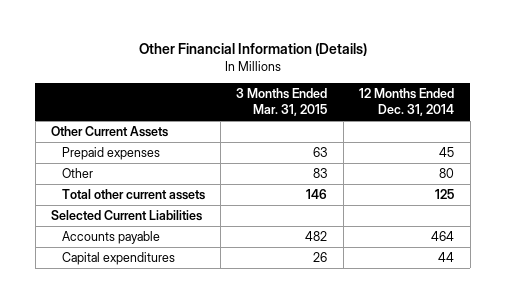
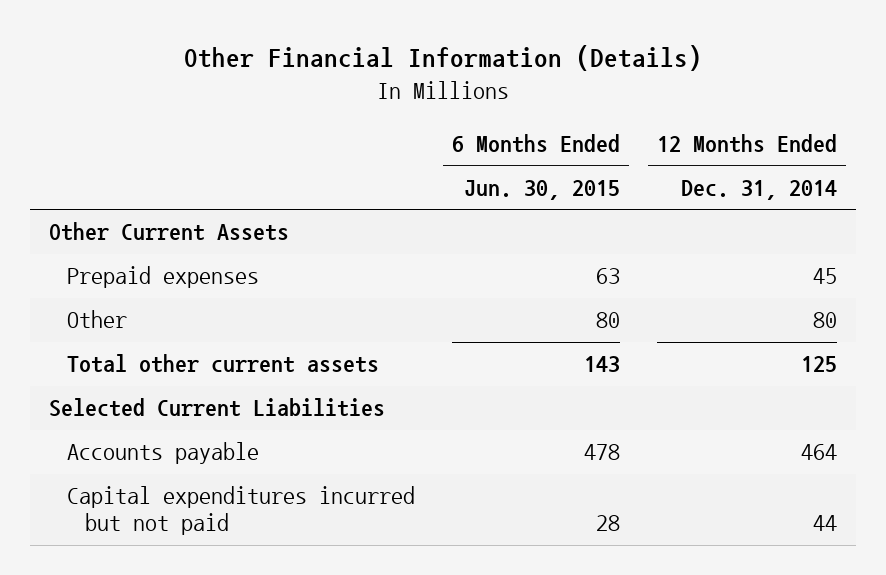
- | 3 Months Ended Mar. 31, 2015 | 12 Months Ended Dec. 31, 2014
+ | 6 Months Ended Jun. 30, 2015 | 12 Months Ended Dec. 31, 2014
- Capital expenditures | 26 | 44
+ Capital expenditures incurred but not paid | 28 | 44

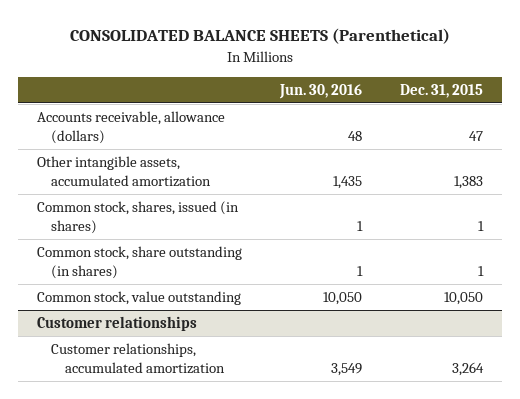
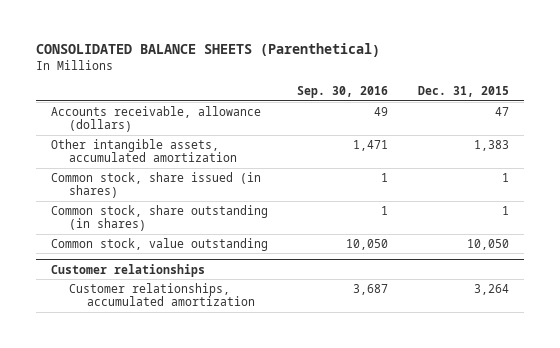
- | Jun. 30, 2016 | Dec. 31, 2015
+ | Sep. 30, 2016 | Dec. 31, 2015
- Common stock, shares, issued (in shares) | 1 | 1
+ Common stock, share issued (in shares) | 1 | 1

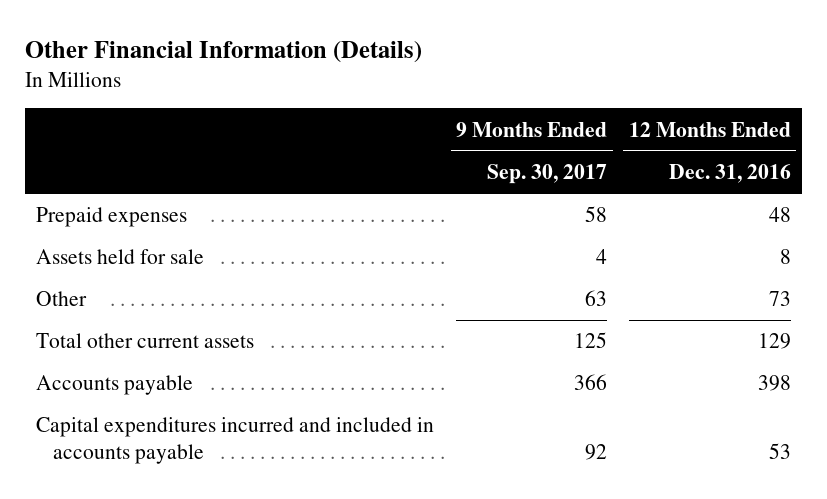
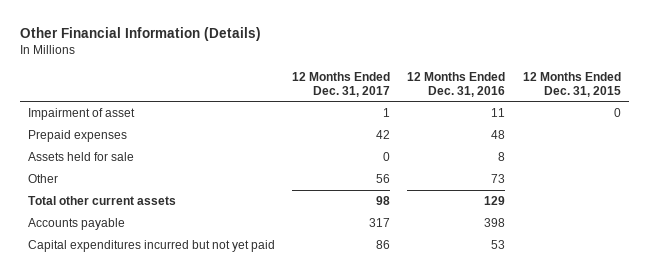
- | 9 Months Ended Sep. 30, 2017 | 12 Months Ended Dec. 31, 2016
+ | 12 Months Ended Dec. 31, 2017 | 12 Months Ended Dec. 31, 2016 | 12 Months Ended Dec. 31, 2015
+ Impairment of asset | 1 | 11 | 0
- Capital expenditures incurred and included in accounts payable | 92 | 53
+ Capital expenditures incurred but not yet paid | 86 | 53 |

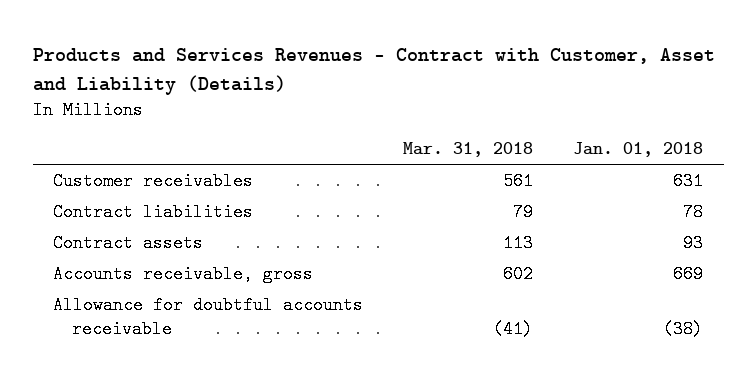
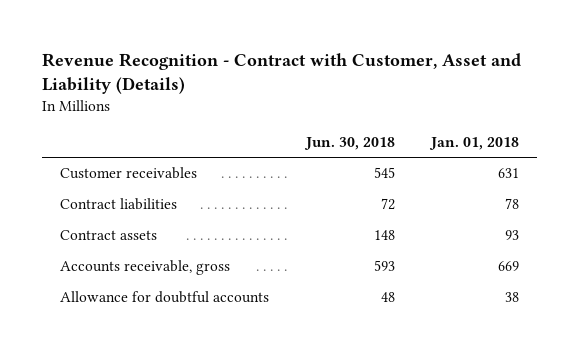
- Products and Services Revenues - Contract with Customer, Asset and Liability (Details)
+ Revenue Recognition - Contract with Customer, Asset and Liability (Details)
- | Mar. 31, 2018 | Jan. 01, 2018
+ | Jun. 30, 2018 | Jan. 01, 2018
- Allowance for doubtful accounts receivable | (41) | (38)
+ Allowance for doubtful accounts | 48 | 38

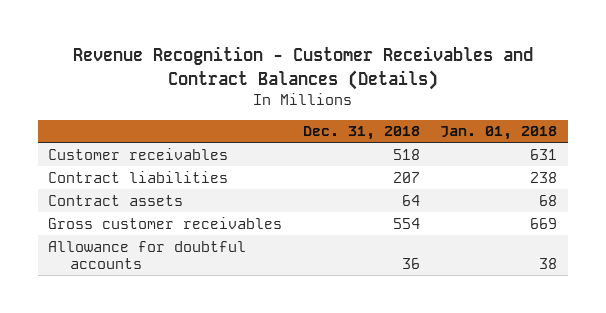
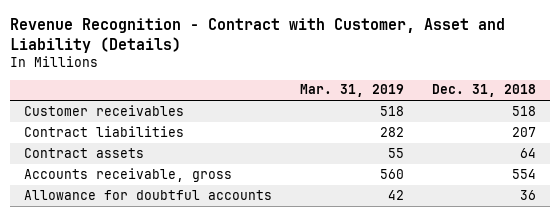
- Revenue Recognition - Customer Receivables and Contract Balances (Details)
+ Revenue Recognition - Contract with Customer, Asset and Liability (Details)
- | Dec. 31, 2018 | Jan. 01, 2018
+ | Mar. 31, 2019 | Dec. 31, 2018
- Gross customer receivables | 554 | 669
+ Accounts receivable, gross | 560 | 554

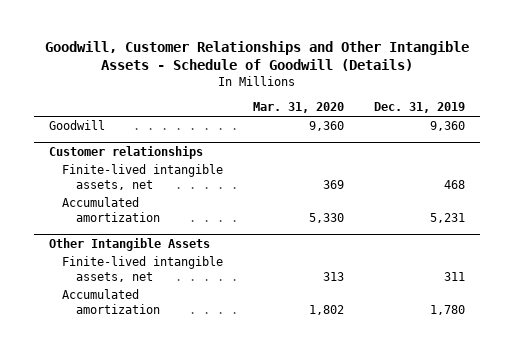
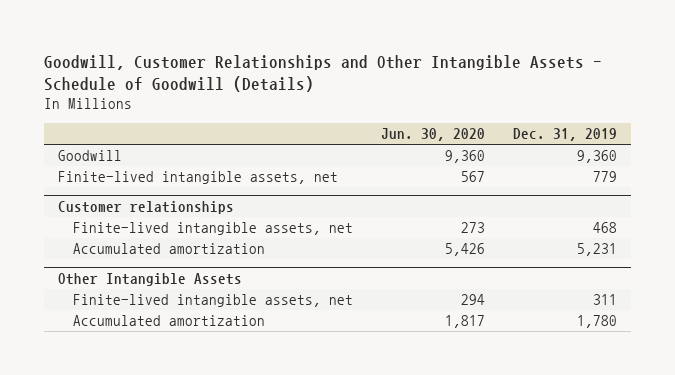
- | Mar. 31, 2020 | Dec. 31, 2019
+ | Jun. 30, 2020 | Dec. 31, 2019
+ Finite-lived intangible assets, net | 567 | 779

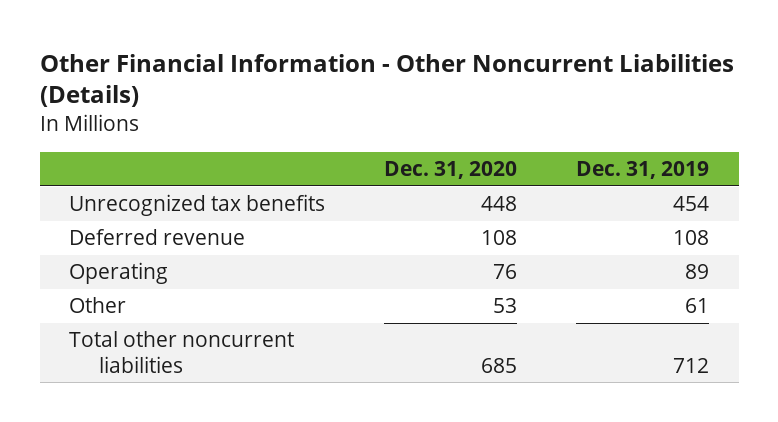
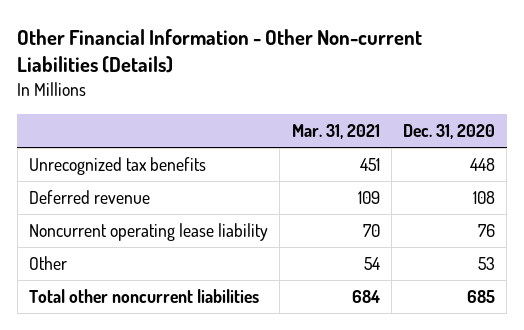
- Other Financial Information - Other Noncurrent Liabilities (Details)
+ Other Financial Information - Other Non-current Liabilities (Details)
- | Dec. 31, 2020 | Dec. 31, 2019
+ | Mar. 31, 2021 | Dec. 31, 2020
- Operating | 76 | 89
+ Noncurrent operating lease liability | 70 | 76

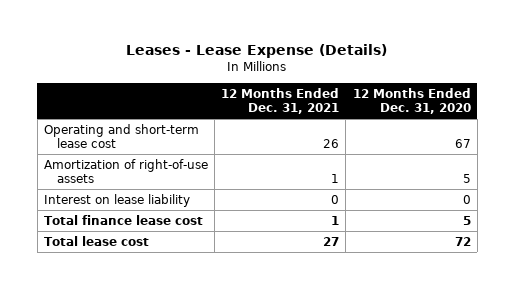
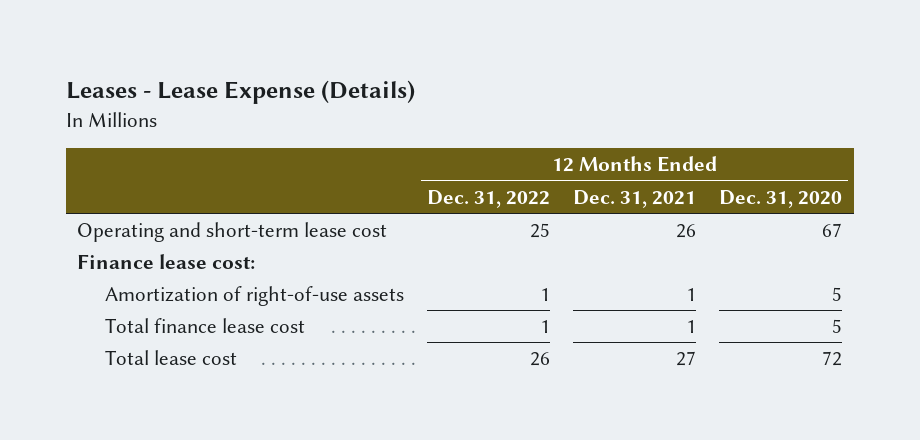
- | 12 Months Ended Dec. 31, 2021 | 12 Months Ended Dec. 31, 2020
+ | 12 Months Ended Dec. 31, 2022 | 12 Months Ended Dec. 31, 2021 | 12 Months Ended Dec. 31, 2020
+ Finance lease cost:
- Interest on lease liability | 0 | 0

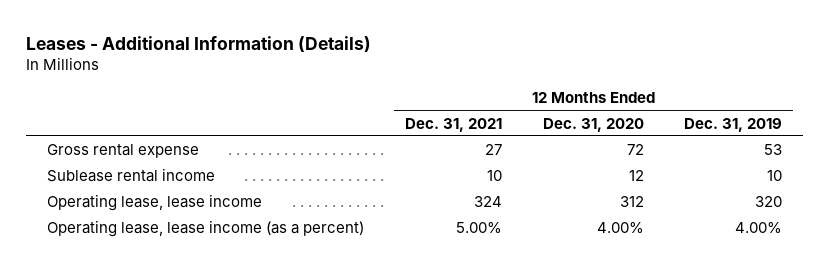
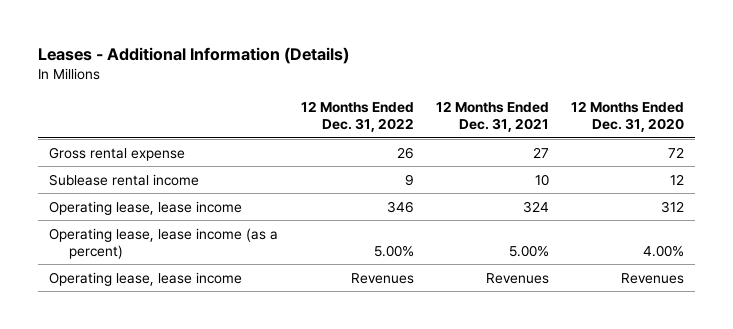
- | 12 Months Ended Dec. 31, 2021 | 12 Months Ended Dec. 31, 2020 | 12 Months Ended Dec. 31, 2019
+ | 12 Months Ended Dec. 31, 2022 | 12 Months Ended Dec. 31, 2021 | 12 Months Ended Dec. 31, 2020
+ Operating lease, lease income | Revenues | Revenues | Revenues

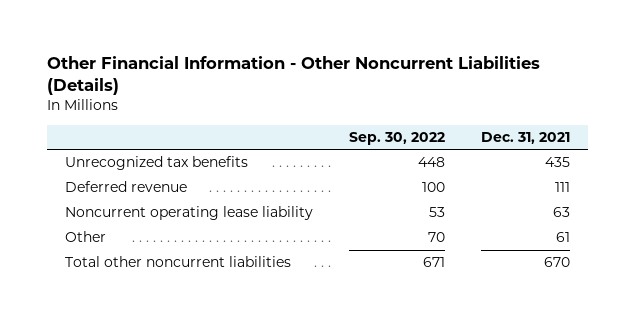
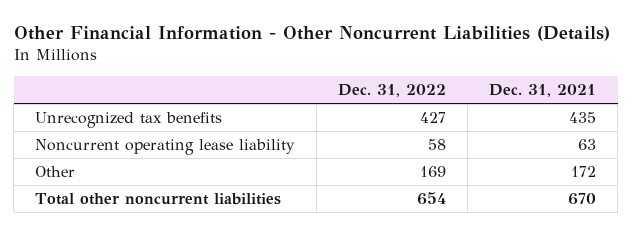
- | Sep. 30, 2022 | Dec. 31, 2021
+ | Dec. 31, 2022 | Dec. 31, 2021
- Deferred revenue | 100 | 111
- Other | 70 | 61
+ Other | 169 | 172

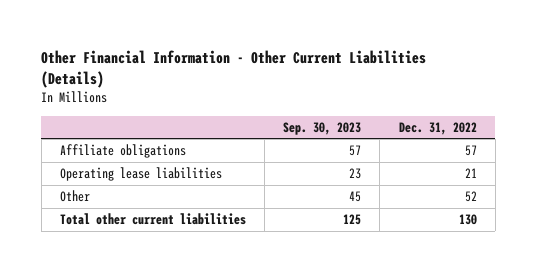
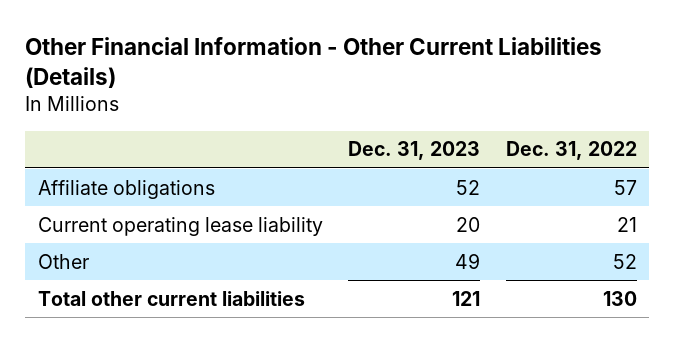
- | Sep. 30, 2023 | Dec. 31, 2022
+ | Dec. 31, 2023 | Dec. 31, 2022
- Operating lease liabilities | 23 | 21
+ Current operating lease liability | 20 | 21

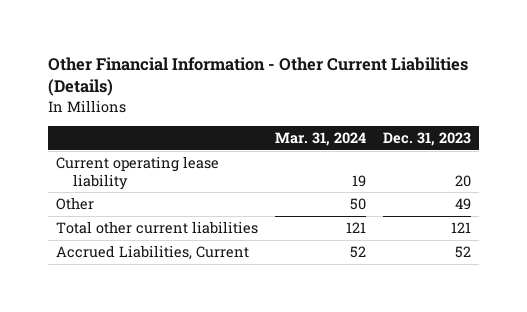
- | Dec. 31, 2023 | Dec. 31, 2022
+ | Mar. 31, 2024 | Dec. 31, 2023
- Affiliate obligations | 52 | 57
+ Accrued Liabilities, Current | 52 | 52

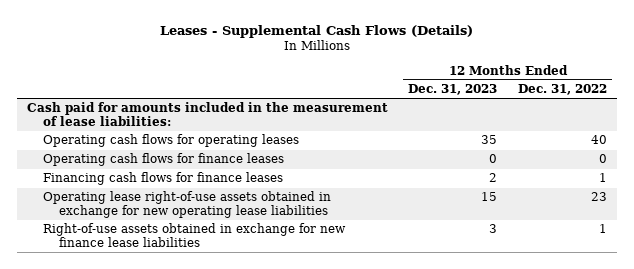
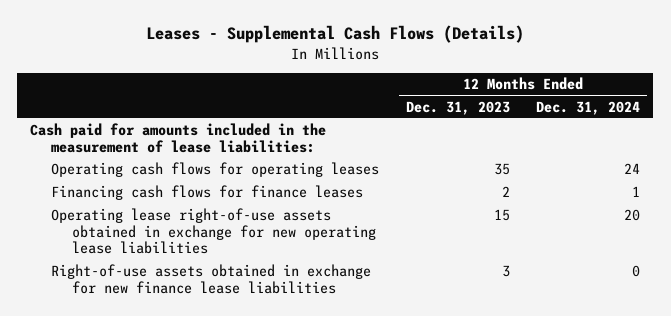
- | 12 Months Ended Dec. 31, 2023 | 12 Months Ended Dec. 31, 2022
+ | 12 Months Ended Dec. 31, 2023 | 12 Months Ended Dec. 31, 2024
- Operating cash flows for finance leases | 0 | 0

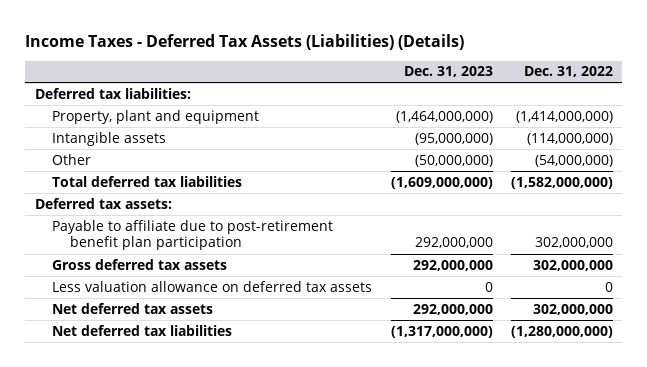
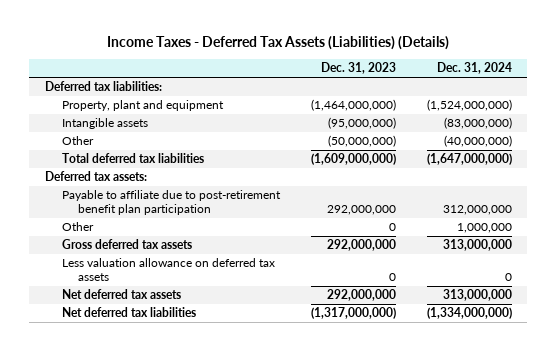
- | Dec. 31, 2023 | Dec. 31, 2022
+ | Dec. 31, 2023 | Dec. 31, 2024
+ Other | 0 | 1,000,000

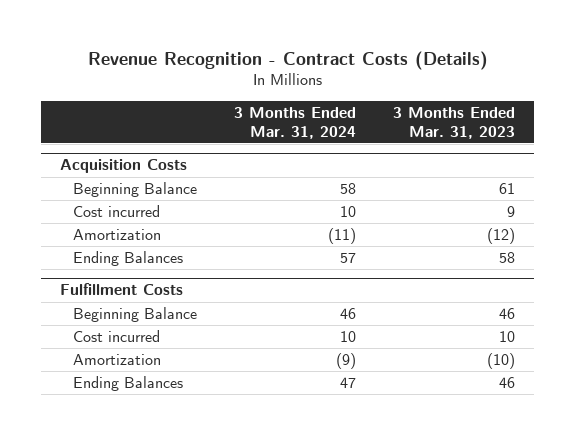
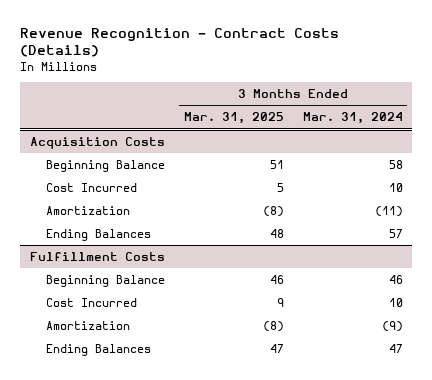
- | 3 Months Ended Mar. 31, 2024 | 3 Months Ended Mar. 31, 2023
+ | 3 Months Ended Mar. 31, 2025 | 3 Months Ended Mar. 31, 2024
@ Acquisition Costs
- Cost incurred | 10 | 9
+ Cost Incurred | 5 | 10
@ Fulfillment Costs
- Cost incurred | 10 | 10
+ Cost Incurred | 9 | 10

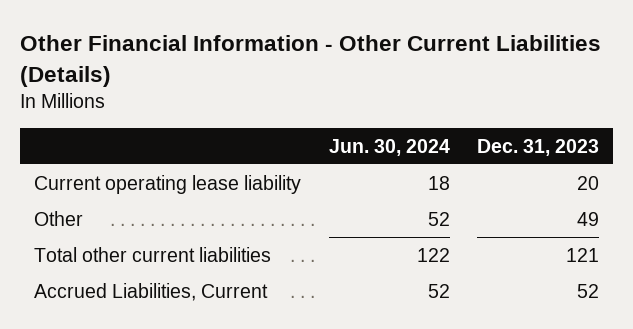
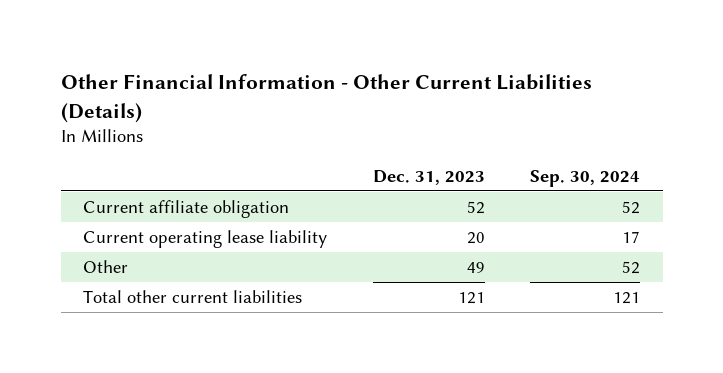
- | Jun. 30, 2024 | Dec. 31, 2023
+ | Dec. 31, 2023 | Sep. 30, 2024
+ Current affiliate obligation | 52 | 52
- Accrued Liabilities, Current | 52 | 52

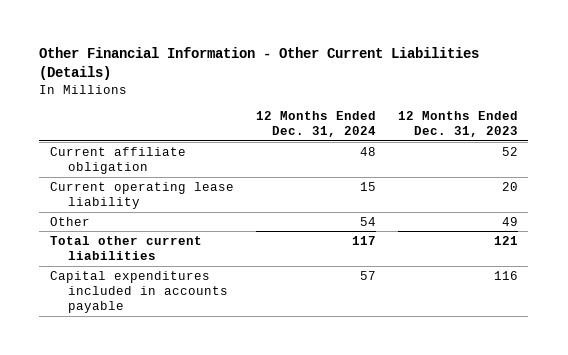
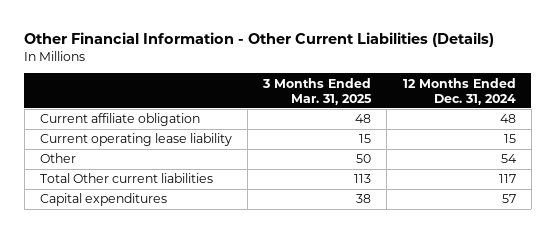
- | 12 Months Ended Dec. 31, 2024 | 12 Months Ended Dec. 31, 2023
+ | 3 Months Ended Mar. 31, 2025 | 12 Months Ended Dec. 31, 2024
- Total other current liabilities | 117 | 121
- Capital expenditures included in accounts payable | 57 | 116
+ Total Other current liabilities | 113 | 117
+ Capital expenditures | 38 | 57

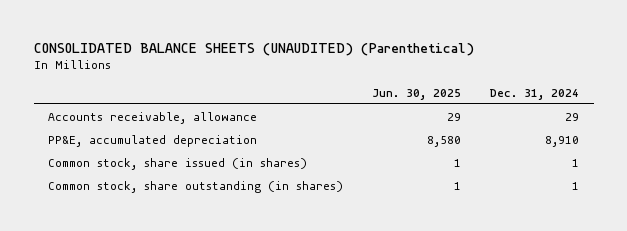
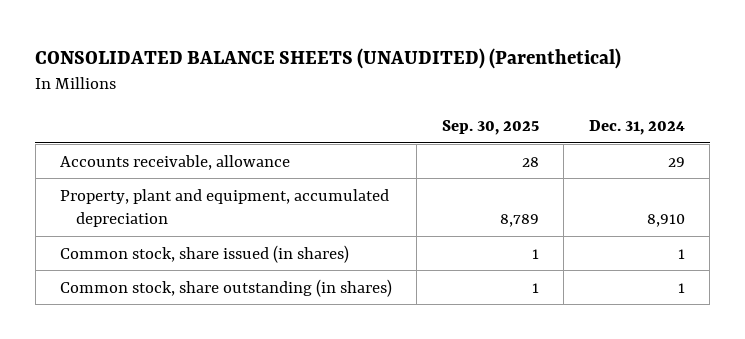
- | Jun. 30, 2025 | Dec. 31, 2024
+ | Sep. 30, 2025 | Dec. 31, 2024
- PP&E, accumulated depreciation | 8,580 | 8,910
+ Property, plant and equipment, accumulated depreciation | 8,789 | 8,910

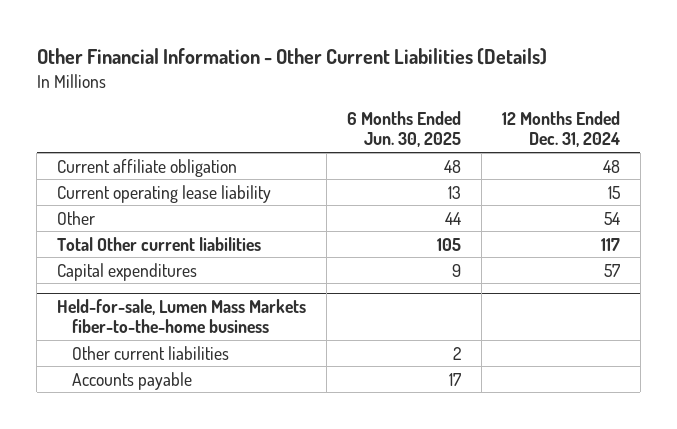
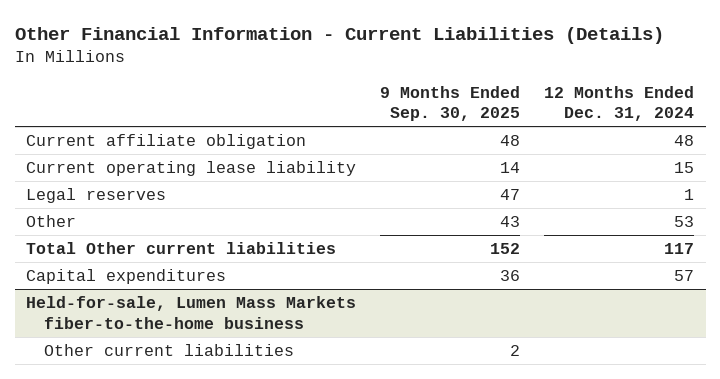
- Other Financial Information - Other Current Liabilities (Details)
+ Other Financial Information - Current Liabilities (Details)
- | 6 Months Ended Jun. 30, 2025 | 12 Months Ended Dec. 31, 2024
+ | 9 Months Ended Sep. 30, 2025 | 12 Months Ended Dec. 31, 2024
- Other | 44 | 54
+ Legal reserves | 47 | 1
+ Other | 43 | 53
@ Held-for-sale, Lumen Mass Markets fiber-to-the-home business
- Accounts payable | 17 |

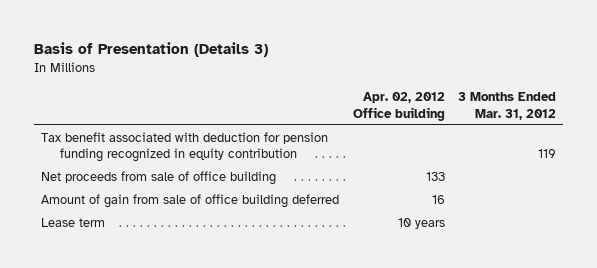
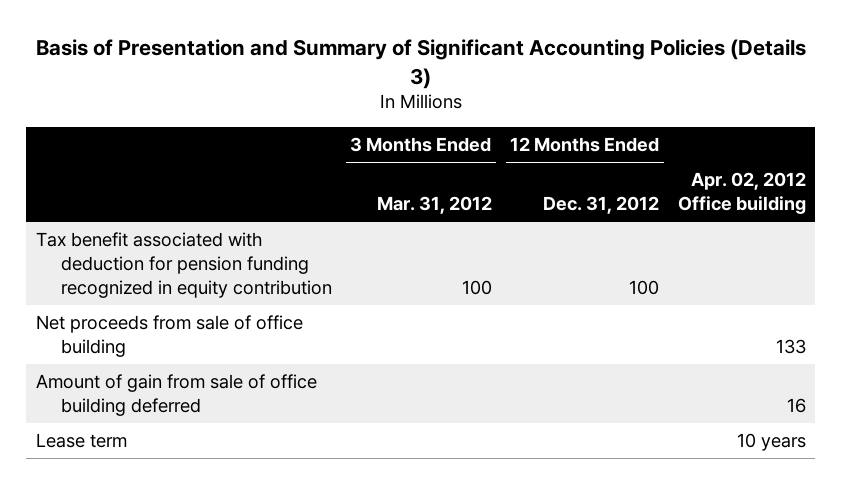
- Basis of Presentation (Details 3)
+ Basis of Presentation and Summary of Significant Accounting Policies (Details 3)
- | Apr. 02, 2012 Office building | 3 Months Ended Mar. 31, 2012
+ | 3 Months Ended Mar. 31, 2012 | 12 Months Ended Dec. 31, 2012 | Apr. 02, 2012 Office building
- Tax benefit associated with deduction for pension funding recognized in equity contribution | | 119
+ Tax benefit associated with deduction for pension funding recognized in equity contribution | 100 | 100 |

